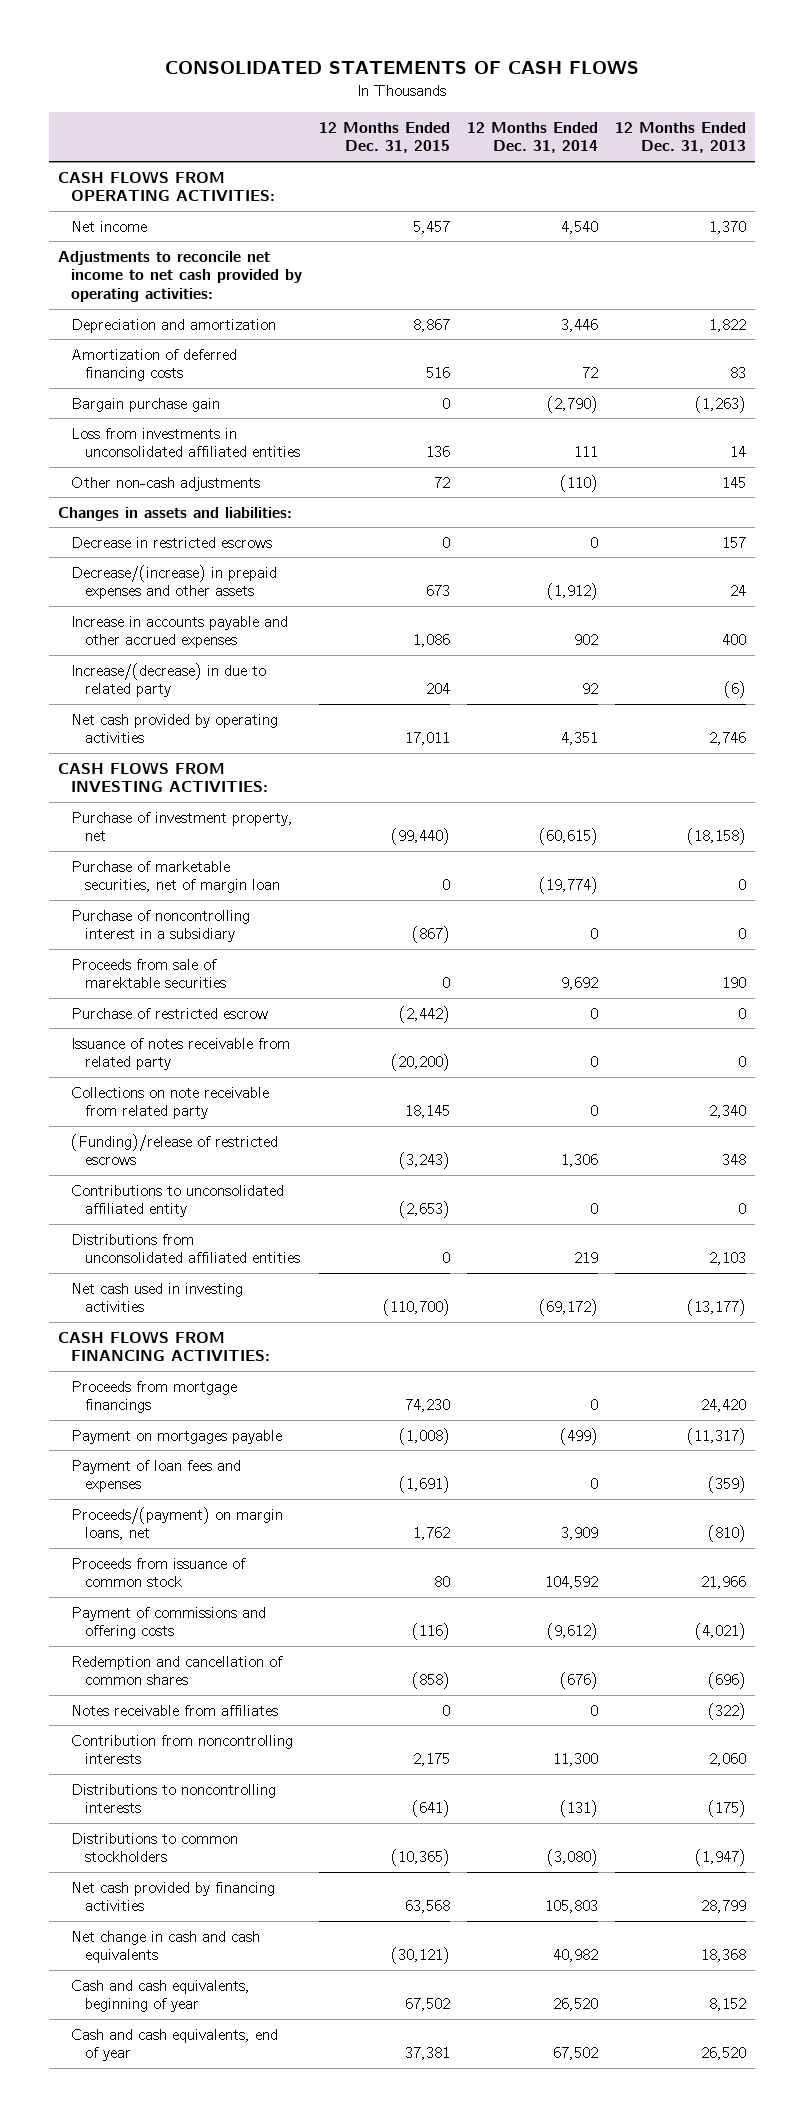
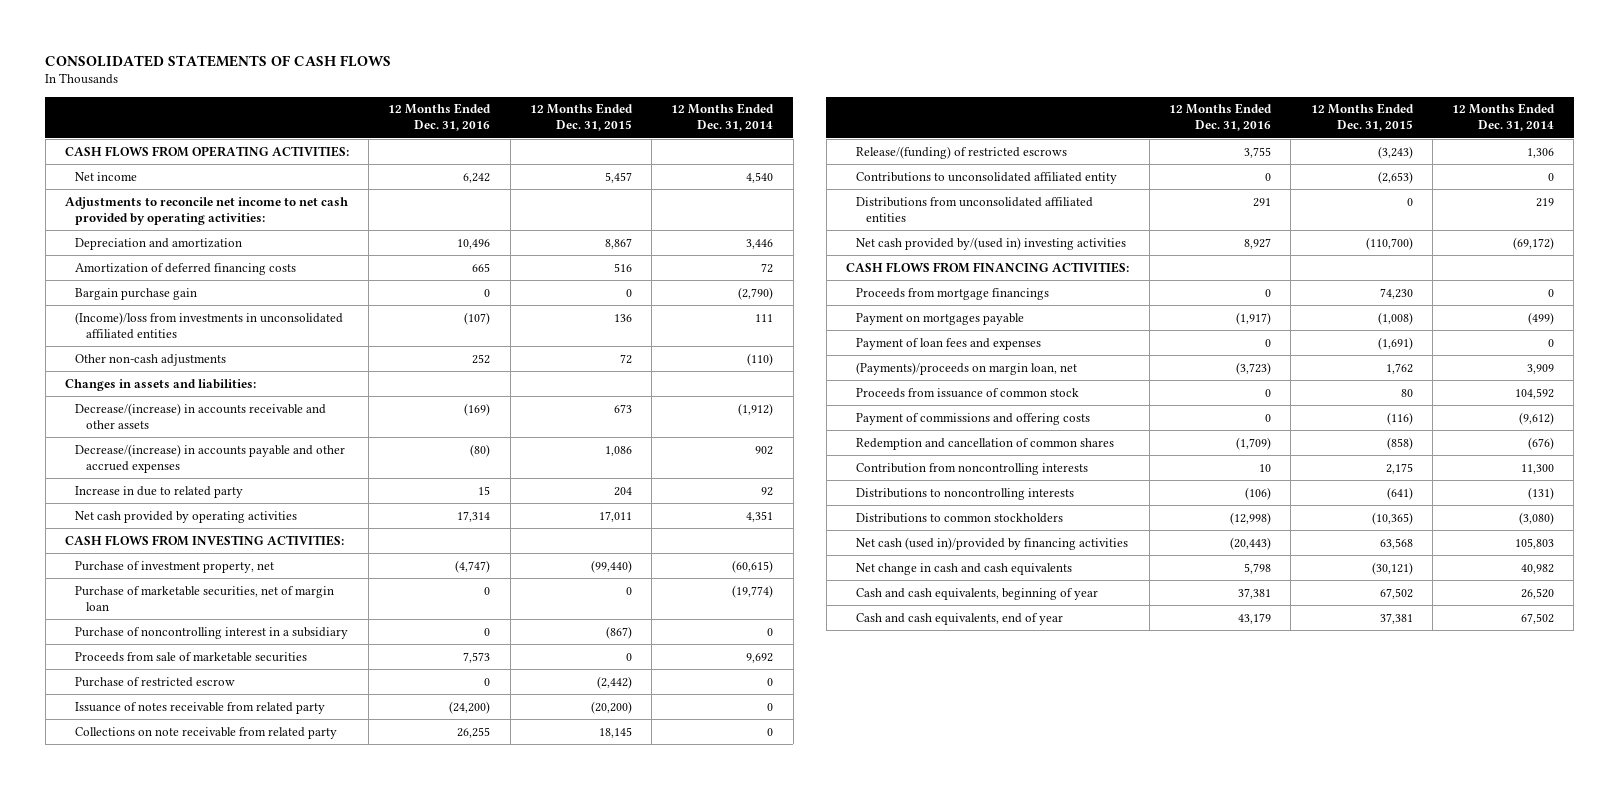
- | 12 Months Ended Dec. 31, 2015 | 12 Months Ended Dec. 31, 2014 | 12 Months Ended Dec. 31, 2013
+ | 12 Months Ended Dec. 31, 2016 | 12 Months Ended Dec. 31, 2015 | 12 Months Ended Dec. 31, 2014
- Loss from investments in unconsolidated affiliated entities | 136 | 111 | 14
+ (Income)/loss from investments in unconsolidated affiliated entities | (107) | 136 | 111
- Decrease in restricted escrows | 0 | 0 | 157
- Decrease/(increase) in prepaid expenses and other assets | 673 | (1,912) | 24
- Increase in accounts payable and other accrued expenses | 1,086 | 902 | 400
- Increase/(decrease) in due to related party | 204 | 92 | (6)
+ Decrease/(increase) in accounts receivable and other assets | (169) | 673 | (1,912)
+ Decrease/(increase) in accounts payable and other accrued expenses | (80) | 1,086 | 902
+ Increase in due to related party | 15 | 204 | 92
- Proceeds from sale of marektable securities | 0 | 9,692 | 190
+ Proceeds from sale of marketable securities | 7,573 | 0 | 9,692
- (Funding)/release of restricted escrows | (3,243) | 1,306 | 348
+ Release/(funding) of restricted escrows | 3,755 | (3,243) | 1,306
- Net cash used in investing activities | (110,700) | (69,172) | (13,177)
+ Net cash provided by/(used in) investing activities | 8,927 | (110,700) | (69,172)
- Proceeds/(payment) on margin loans, net | 1,762 | 3,909 | (810)
+ (Payments)/proceeds on margin loan, net | (3,723) | 1,762 | 3,909
- Notes receivable from affiliates | 0 | 0 | (322)
- Net cash provided by financing activities | 63,568 | 105,803 | 28,799
+ Net cash (used in)/provided by financing activities | (20,443) | 63,568 | 105,803

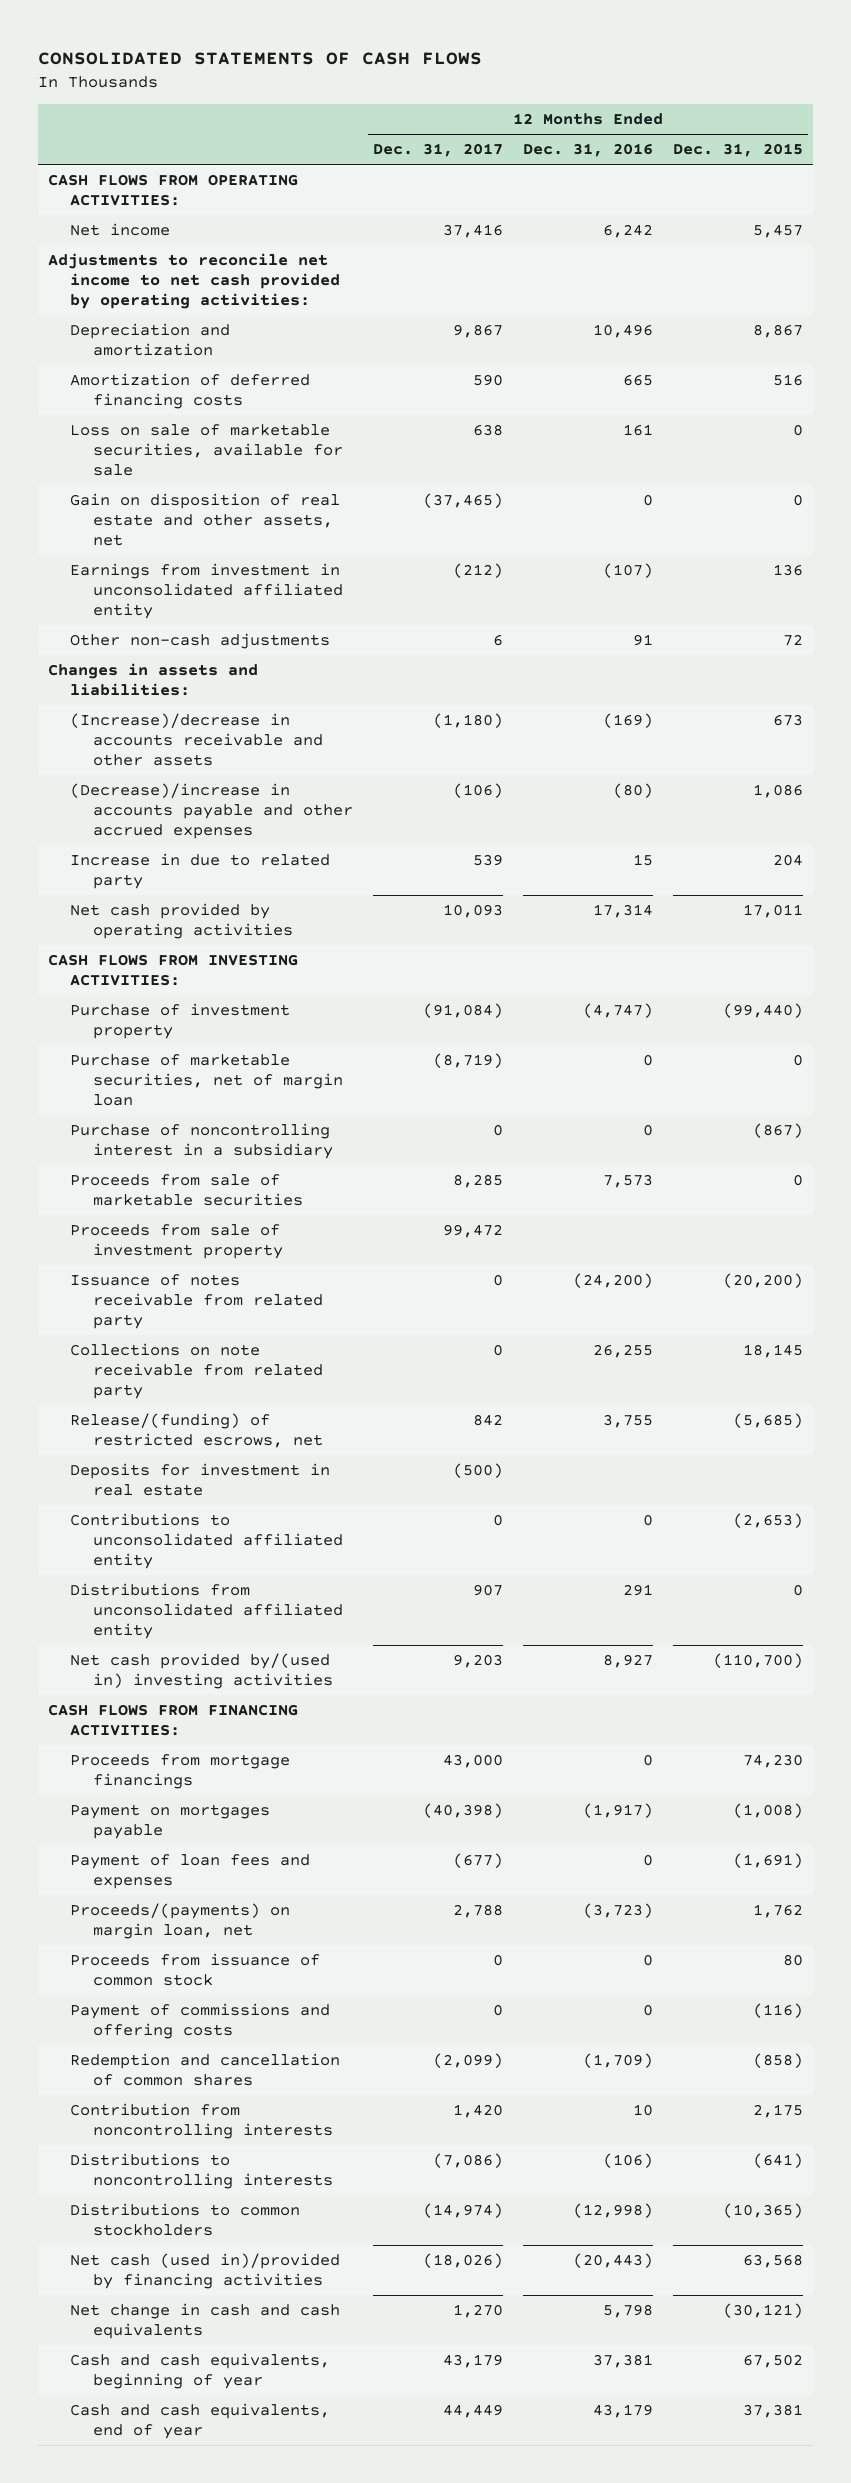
- | 12 Months Ended Dec. 31, 2016 | 12 Months Ended Dec. 31, 2015 | 12 Months Ended Dec. 31, 2014
+ | 12 Months Ended Dec. 31, 2017 | 12 Months Ended Dec. 31, 2016 | 12 Months Ended Dec. 31, 2015
- Bargain purchase gain | 0 | 0 | (2,790)
- (Income)/loss from investments in unconsolidated affiliated entities | (107) | 136 | 111
- Other non-cash adjustments | 252 | 72 | (110)
+ Loss on sale of marketable securities, available for sale | 638 | 161 | 0
+ Gain on disposition of real estate and other assets, net | (37,465) | 0 | 0
+ Earnings from investment in unconsolidated affiliated entity | (212) | (107) | 136
+ Other non-cash adjustments | 6 | 91 | 72
- Decrease/(increase) in accounts receivable and other assets | (169) | 673 | (1,912)
- Decrease/(increase) in accounts payable and other accrued expenses | (80) | 1,086 | 902
+ (Increase)/decrease in accounts receivable and other assets | (1,180) | (169) | 673
+ (Decrease)/increase in accounts payable and other accrued expenses | (106) | (80) | 1,086
- Purchase of investment property, net | (4,747) | (99,440) | (60,615)
+ Purchase of investment property | (91,084) | (4,747) | (99,440)
- Purchase of restricted escrow | 0 | (2,442) | 0
+ Proceeds from sale of investment property | 99,472 | |
- Release/(funding) of restricted escrows | 3,755 | (3,243) | 1,306
+ Release/(funding) of restricted escrows, net | 842 | 3,755 | (5,685)
+ Deposits for investment in real estate | (500) | |
- Distributions from unconsolidated affiliated entities | 291 | 0 | 219
+ Distributions from unconsolidated affiliated entity | 907 | 291 | 0
- (Payments)/proceeds on margin loan, net | (3,723) | 1,762 | 3,909
+ Proceeds/(payments) on margin loan, net | 2,788 | (3,723) | 1,762

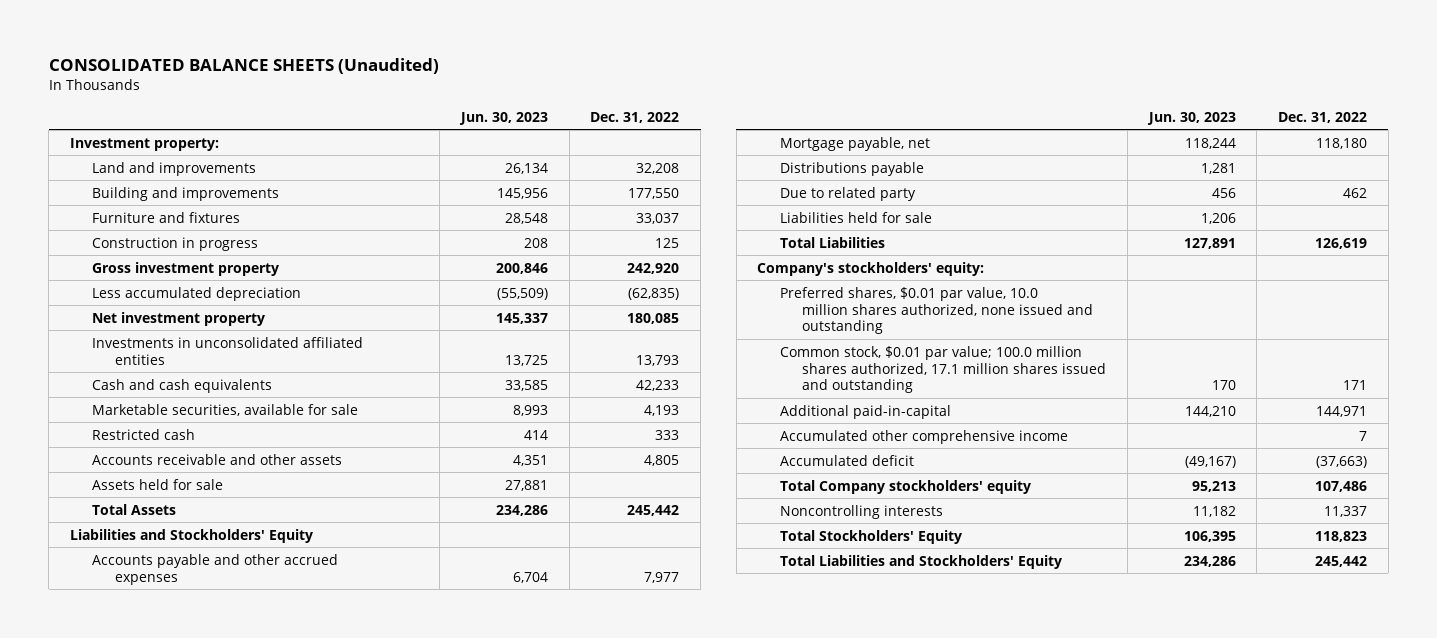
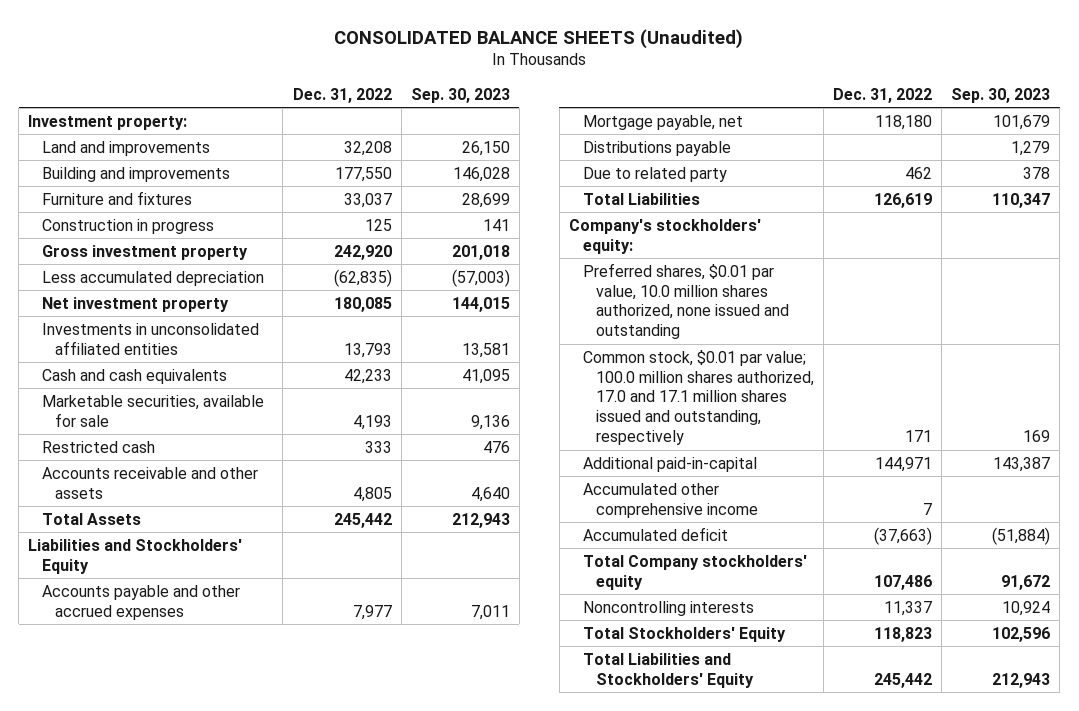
- | Jun. 30, 2023 | Dec. 31, 2022
+ | Dec. 31, 2022 | Sep. 30, 2023
- Assets held for sale | 27,881 |
- Liabilities held for sale | 1,206 |
- Common stock, $0.01 par value; 100.0 million shares authorized, 17.1 million shares issued and outstanding | 170 | 171
+ Common stock, $0.01 par value; 100.0 million shares authorized, 17.0 and 17.1 million shares issued and outstanding, respectively | 171 | 169

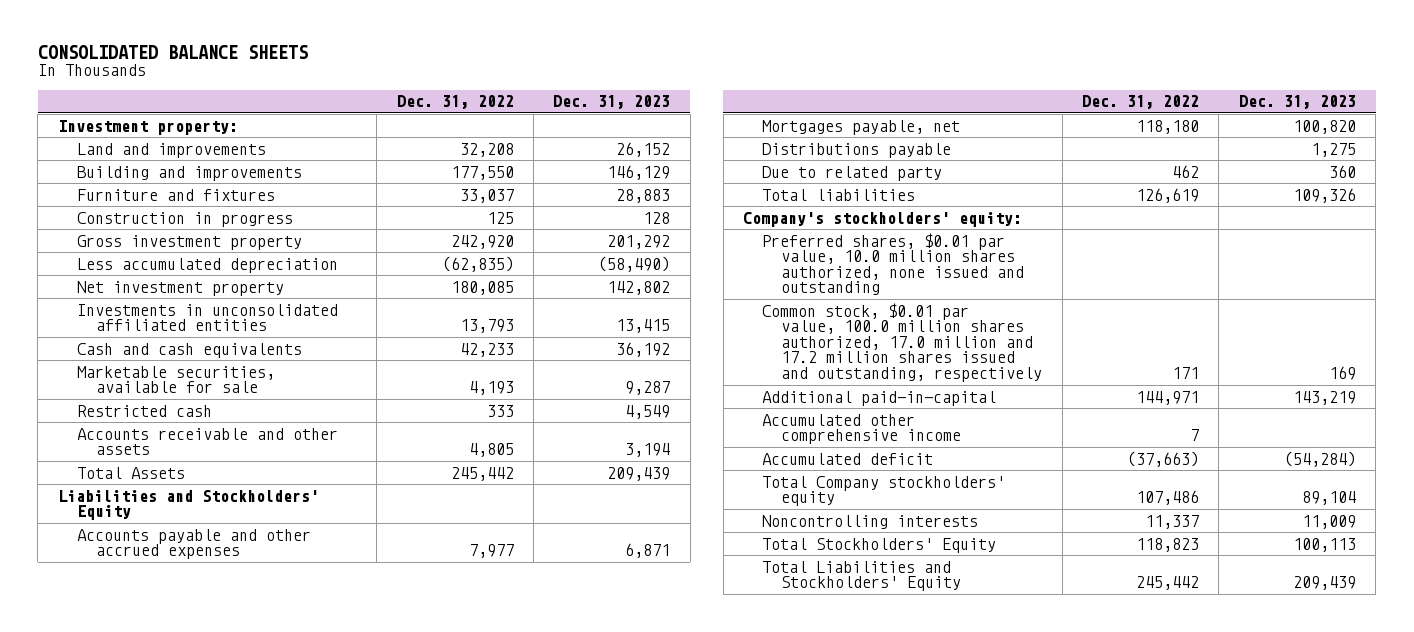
- CONSOLIDATED BALANCE SHEETS (Unaudited)
+ CONSOLIDATED BALANCE SHEETS
- | Dec. 31, 2022 | Sep. 30, 2023
+ | Dec. 31, 2022 | Dec. 31, 2023
- Mortgage payable, net | 118,180 | 101,679
+ Mortgages payable, net | 118,180 | 100,820
- Total Liabilities | 126,619 | 110,347
+ Total liabilities | 126,619 | 109,326
- Common stock, $0.01 par value; 100.0 million shares authorized, 17.0 and 17.1 million shares issued and outstanding, respectively | 171 | 169
+ Common stock, $0.01 par value, 100.0 million shares authorized, 17.0 million and 17.2 million shares issued and outstanding, respectively | 171 | 169

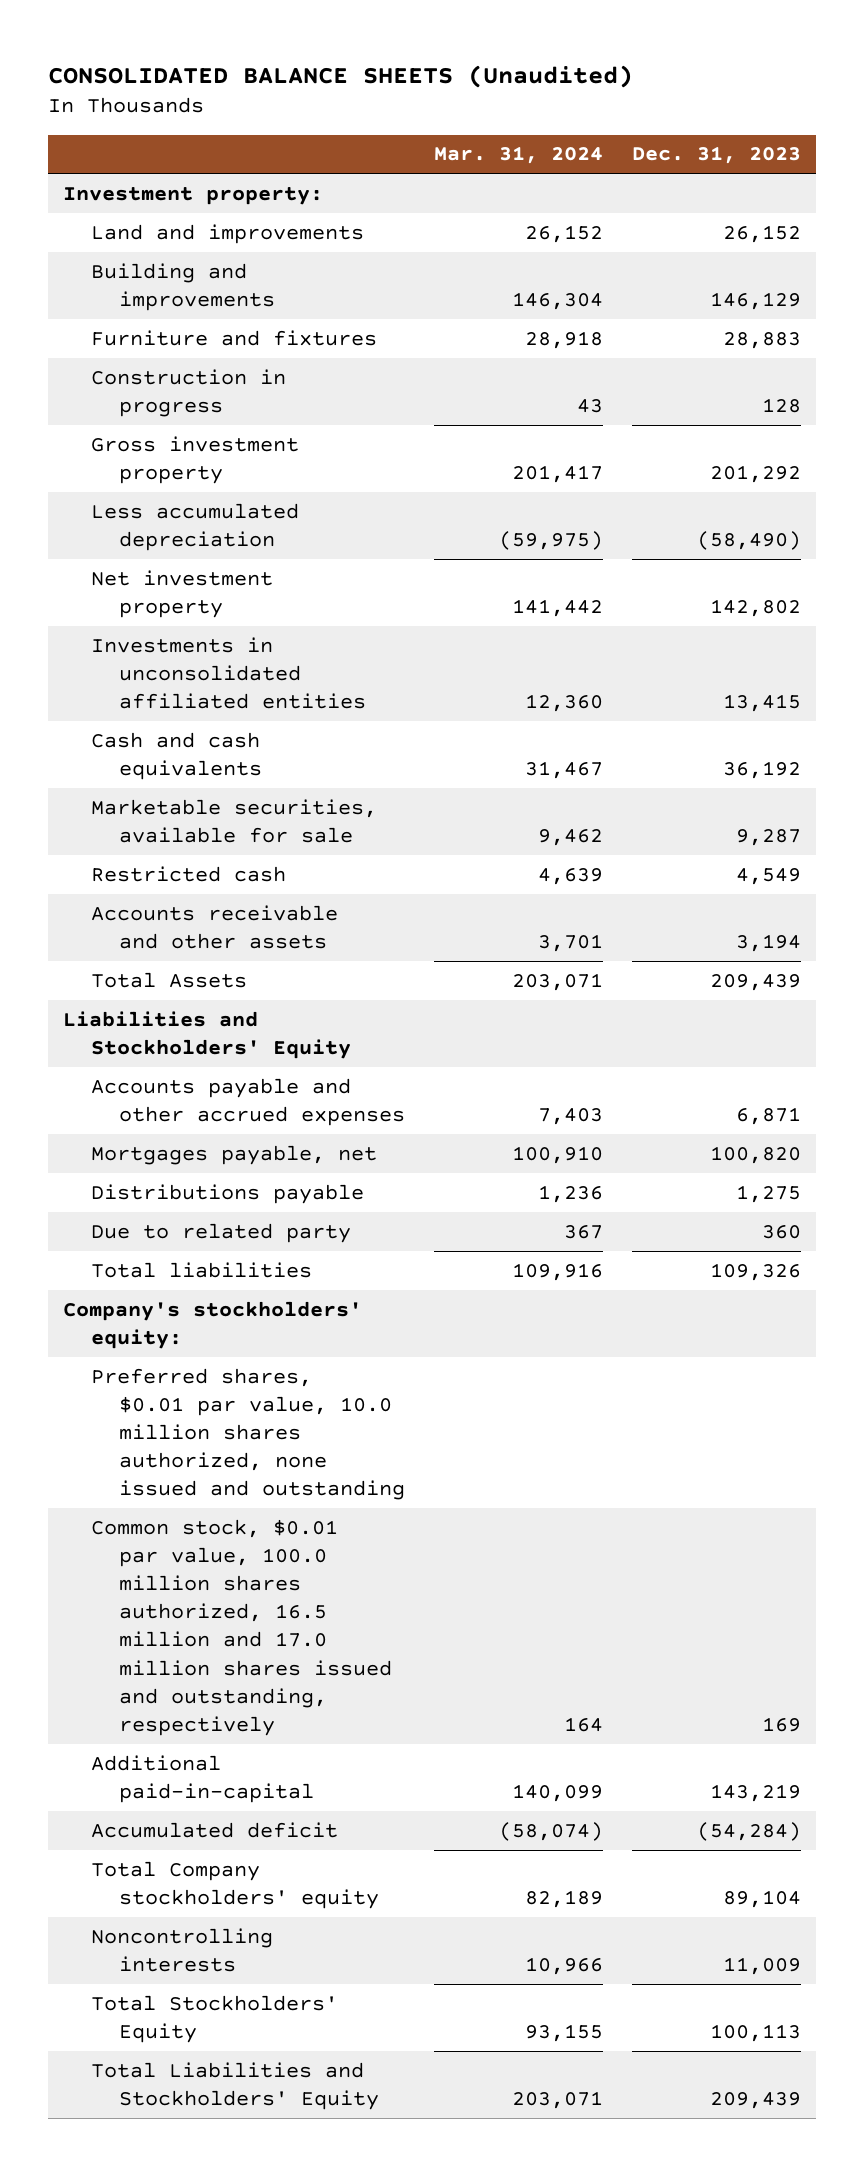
- CONSOLIDATED BALANCE SHEETS
+ CONSOLIDATED BALANCE SHEETS (Unaudited)
- | Dec. 31, 2022 | Dec. 31, 2023
+ | Mar. 31, 2024 | Dec. 31, 2023
- Common stock, $0.01 par value, 100.0 million shares authorized, 17.0 million and 17.2 million shares issued and outstanding, respectively | 171 | 169
+ Common stock, $0.01 par value, 100.0 million shares authorized, 16.5 million and 17.0 million shares issued and outstanding, respectively | 164 | 169
- Accumulated other comprehensive income | 7 |

